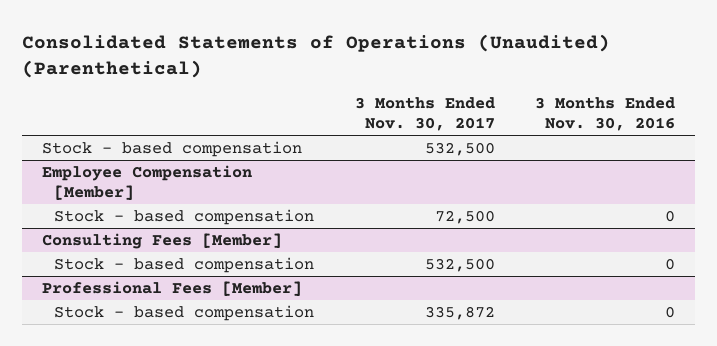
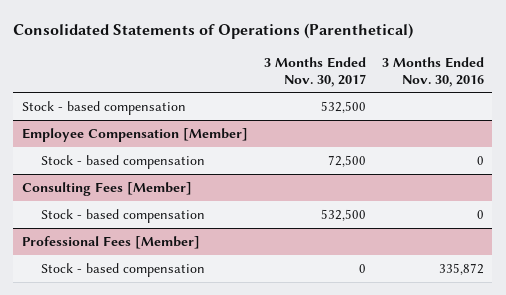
- Consolidated Statements of Operations (Unaudited) (Parenthetical)
+ Consolidated Statements of Operations (Parenthetical)
@ Professional Fees [Member]
- Stock - based compensation | 335,872 | 0
+ Stock - based compensation | 0 | 335,872

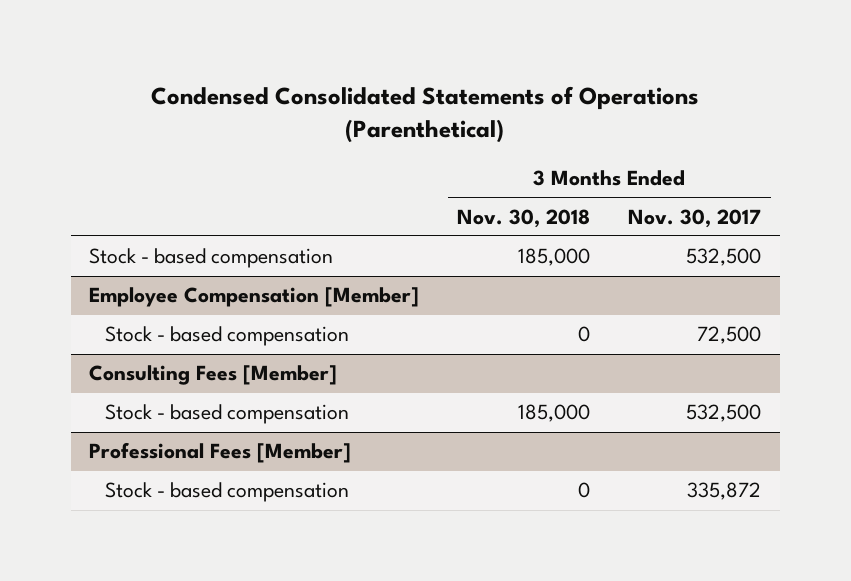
- Consolidated Statements of Operations (Parenthetical)
+ Condensed Consolidated Statements of Operations (Parenthetical)
- | 3 Months Ended Nov. 30, 2017 | 3 Months Ended Nov. 30, 2016
+ | 3 Months Ended Nov. 30, 2018 | 3 Months Ended Nov. 30, 2017
@ Professional Fees [Member]
- Stock - based compensation | 0 | 335,872
+ Stock - based compensation | 0 | 335,872

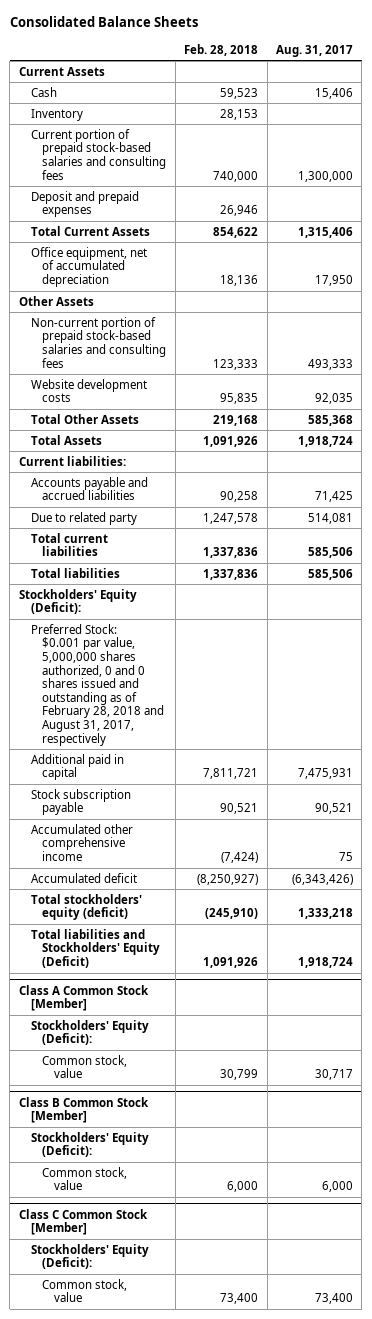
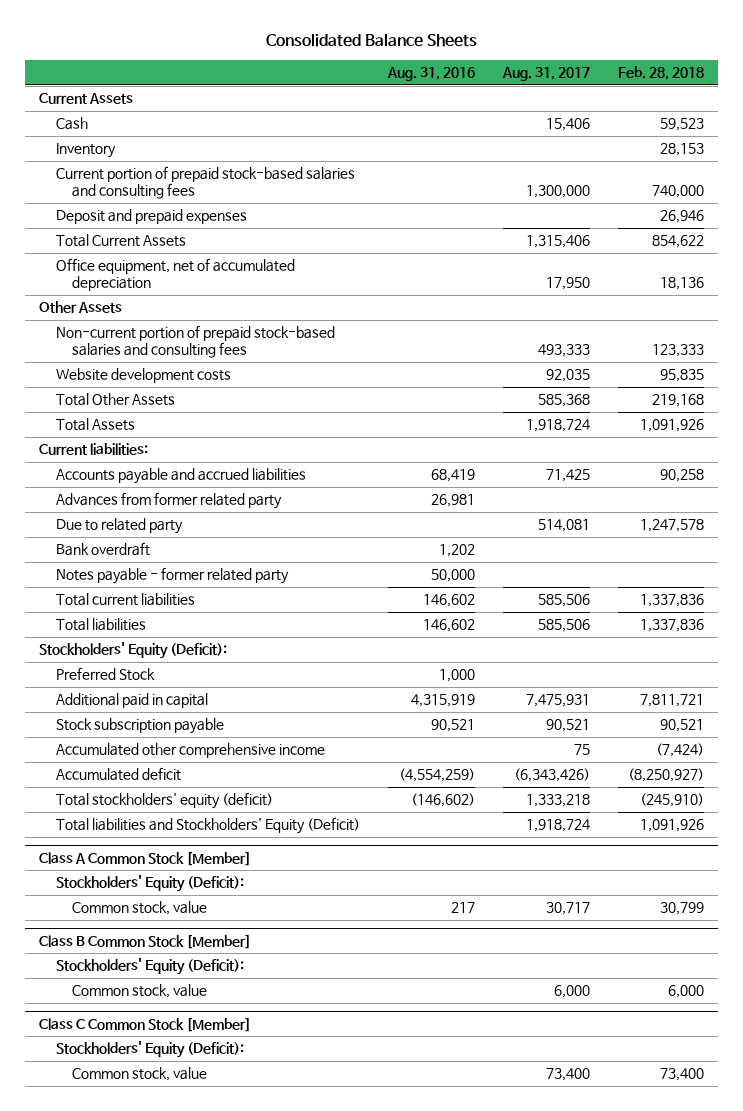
- | Feb. 28, 2018 | Aug. 31, 2017
+ | Aug. 31, 2016 | Aug. 31, 2017 | Feb. 28, 2018
+ Advances from former related party | 26,981 | |
+ Bank overdraft | 1,202 | |
+ Notes payable - former related party | 50,000 | |
- Preferred Stock: $0.001 par value, 5,000,000 shares authorized, 0 and 0 shares issued and outstanding as of February 28, 2018 and August 31, 2017, respectively
+ Preferred Stock | 1,000 | |

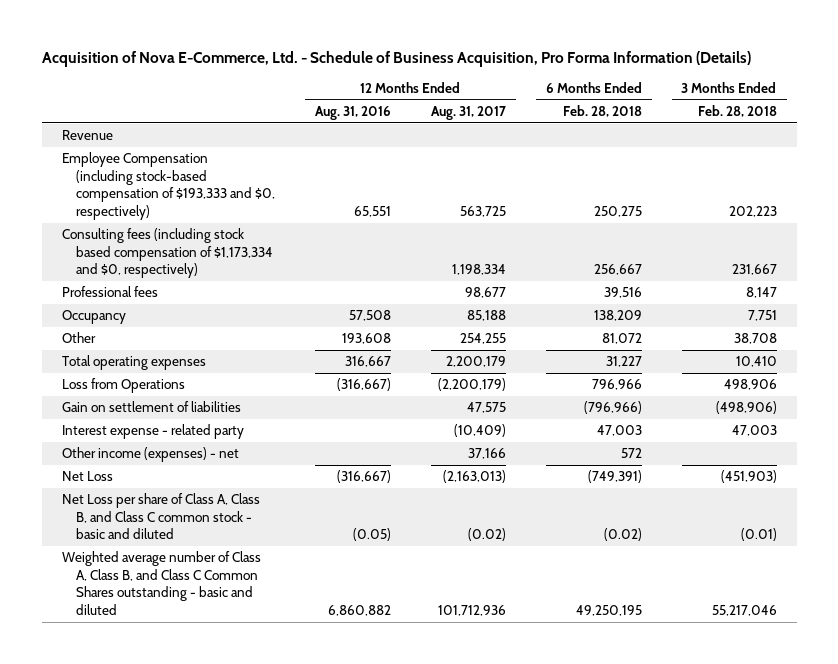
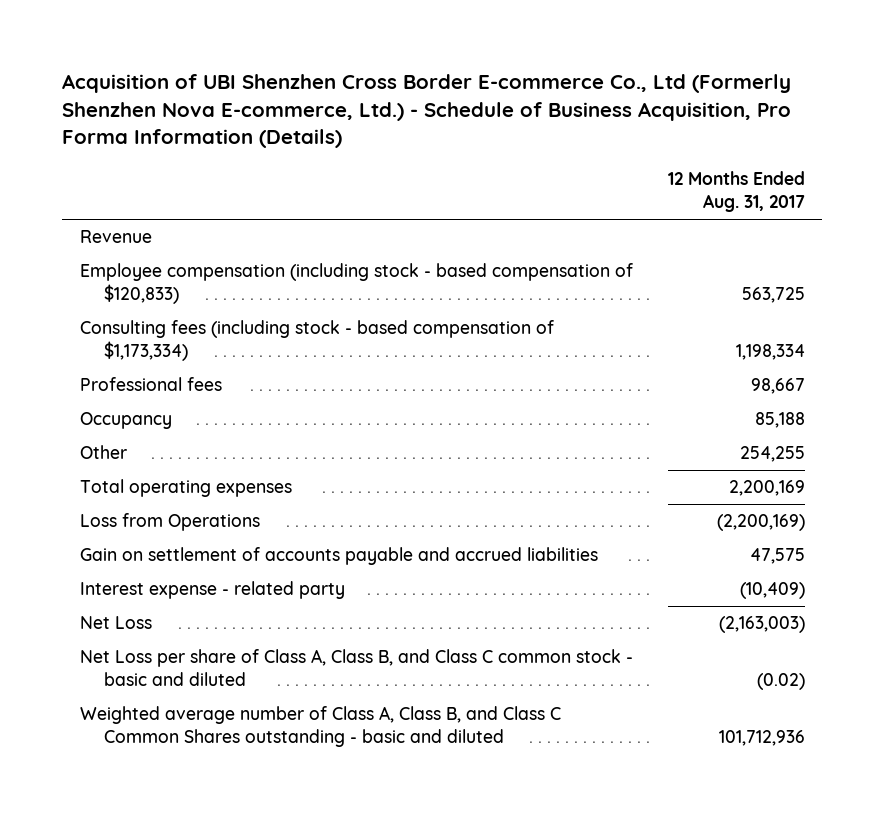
- Acquisition of Nova E-Commerce, Ltd. - Schedule of Business Acquisition, Pro Forma Information (Details)
+ Acquisition of UBI Shenzhen Cross Border E-commerce Co., Ltd (Formerly Shenzhen Nova E-commerce, Ltd.) - Schedule of Business Acquisition, Pro Forma Information (Details)
- | 12 Months Ended Aug. 31, 2016 | 12 Months Ended Aug. 31, 2017 | 6 Months Ended Feb. 28, 2018 | 3 Months Ended Feb. 28, 2018
+ | 12 Months Ended Aug. 31, 2017
- Employee Compensation (including stock-based compensation of $193,333 and $0, respectively) | 65,551 | 563,725 | 250,275 | 202,223
- Consulting fees (including stock based compensation of $1,173,334 and $0, respectively) | | 1,198,334 | 256,667 | 231,667
- Professional fees | | 98,677 | 39,516 | 8,147
+ Employee compensation (including stock - based compensation of $120,833) | 563,725
+ Consulting fees (including stock - based compensation of $1,173,334) | 1,198,334
+ Professional fees | 98,667
- Total operating expenses | 316,667 | 2,200,179 | 31,227 | 10,410
- Loss from Operations | (316,667) | (2,200,179) | 796,966 | 498,906
- Gain on settlement of liabilities | | 47,575 | (796,966) | (498,906)
+ Total operating expenses | 2,200,169
+ Loss from Operations | (2,200,169)
+ Gain on settlement of accounts payable and accrued liabilities | 47,575
- Other income (expenses) - net | | 37,166 | 572 |
- Net Loss | (316,667) | (2,163,013) | (749,391) | (451,903)
+ Net Loss | (2,163,003)

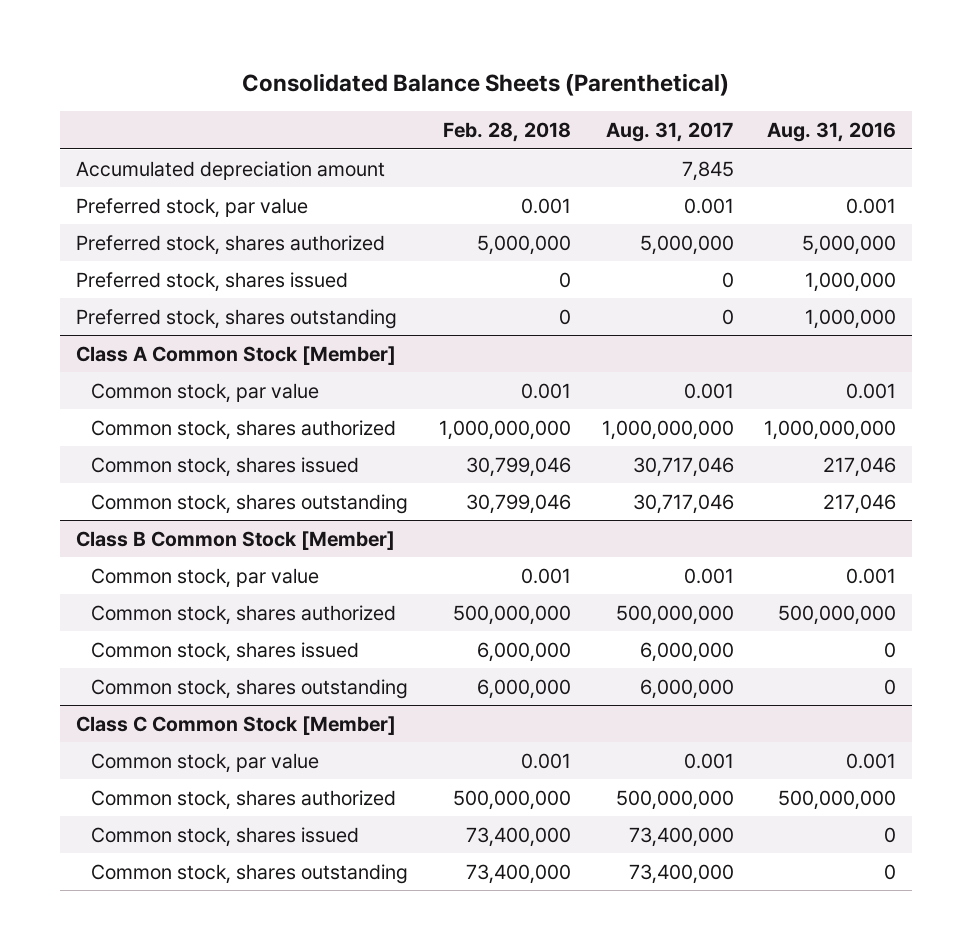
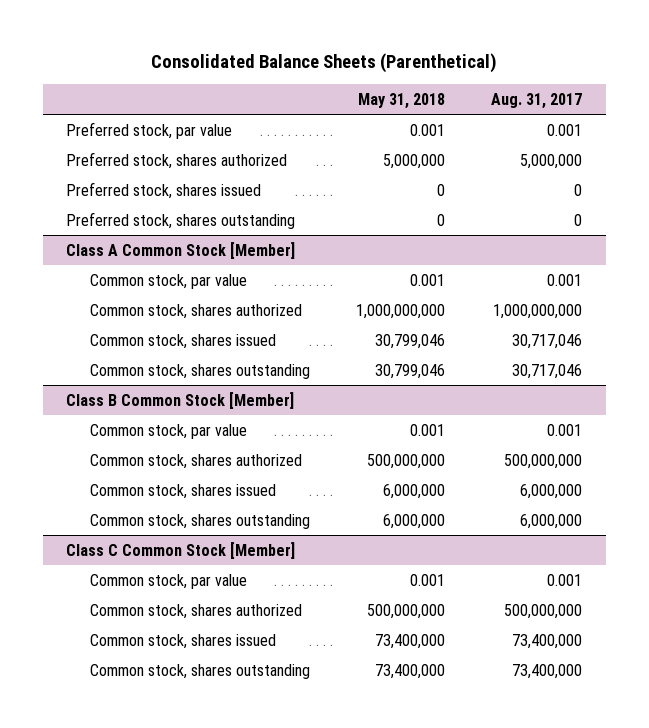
- | Feb. 28, 2018 | Aug. 31, 2017 | Aug. 31, 2016
+ | May 31, 2018 | Aug. 31, 2017
- Accumulated depreciation amount | | 7,845 |

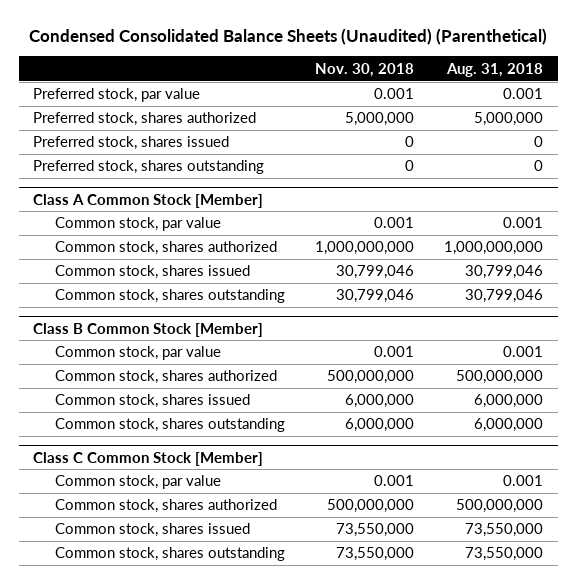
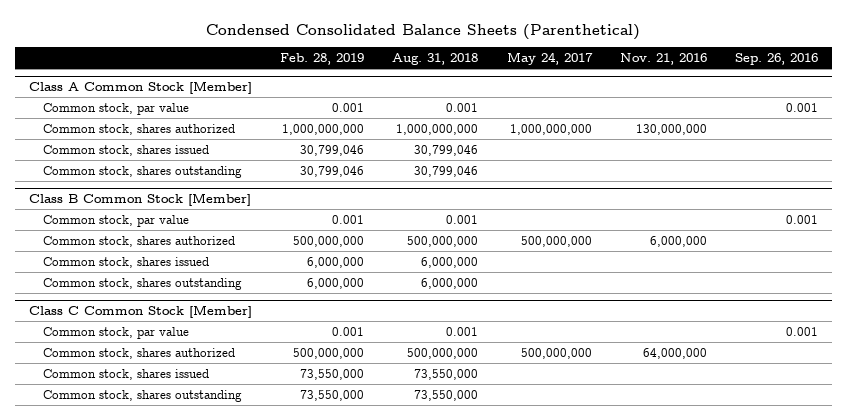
- Condensed Consolidated Balance Sheets (Unaudited) (Parenthetical)
+ Condensed Consolidated Balance Sheets (Parenthetical)
- | Nov. 30, 2018 | Aug. 31, 2018
+ | Feb. 28, 2019 | Aug. 31, 2018 | May 24, 2017 | Nov. 21, 2016 | Sep. 26, 2016
- Preferred stock, par value | 0.001 | 0.001
- Preferred stock, shares authorized | 5,000,000 | 5,000,000
- Preferred stock, shares issued | 0 | 0
- Preferred stock, shares outstanding | 0 | 0

